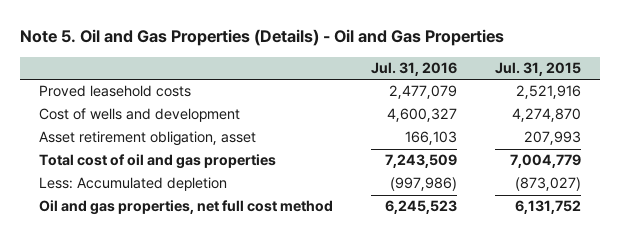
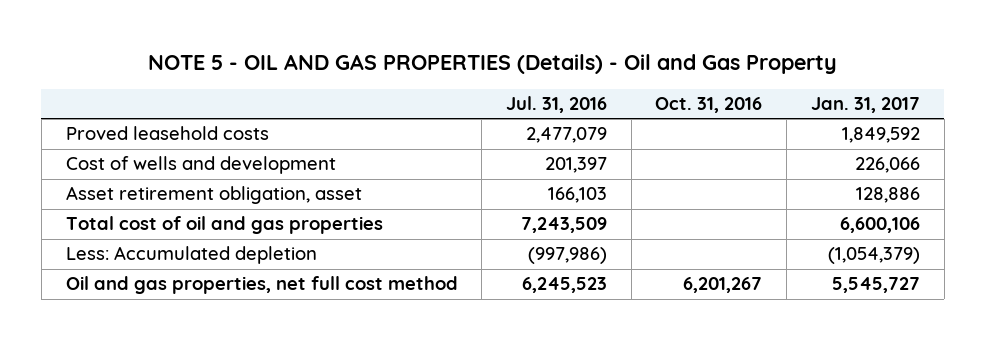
- Note 5. Oil and Gas Properties (Details) - Oil and Gas Properties
+ NOTE 5 - OIL AND GAS PROPERTIES (Details) - Oil and Gas Property
- | Jul. 31, 2016 | Jul. 31, 2015
+ | Jul. 31, 2016 | Oct. 31, 2016 | Jan. 31, 2017
- Cost of wells and development | 4,600,327 | 4,274,870
+ Cost of wells and development | 201,397 | | 226,066

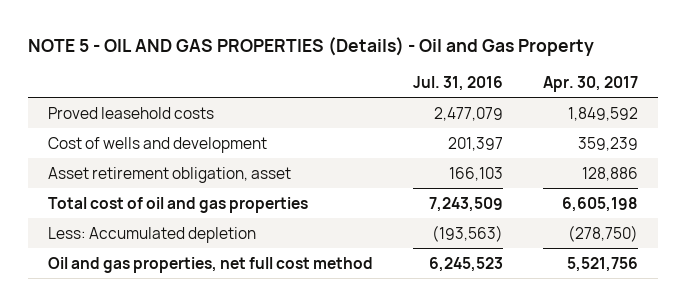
- | Jul. 31, 2016 | Oct. 31, 2016 | Jan. 31, 2017
+ | Jul. 31, 2016 | Apr. 30, 2017
- Less: Accumulated depletion | (997,986) | | (1,054,379)
+ Less: Accumulated depletion | (193,563) | (278,750)

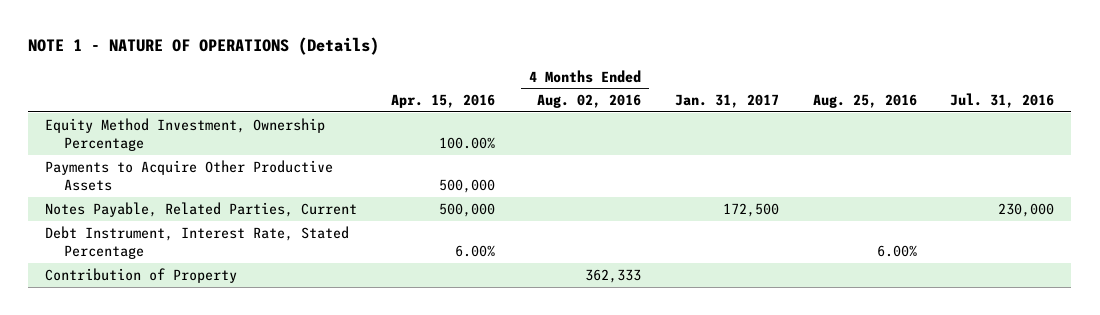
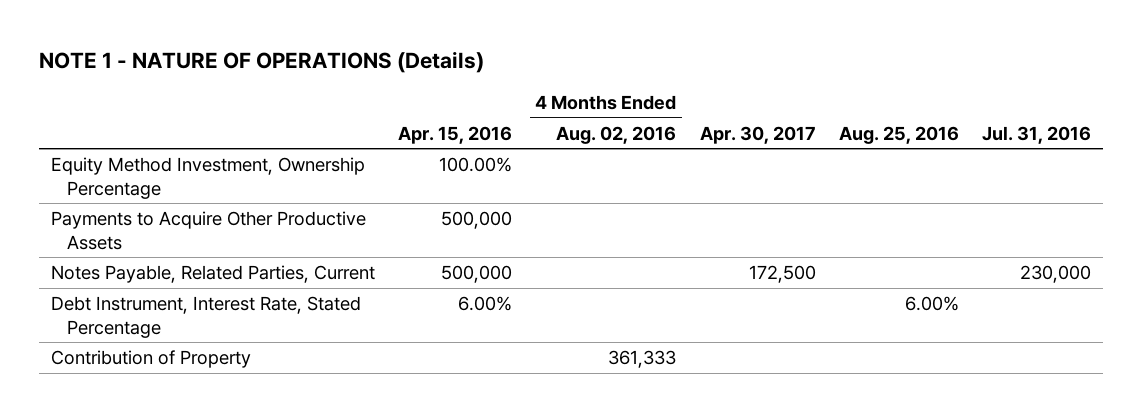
- | Apr. 15, 2016 | 4 Months Ended Aug. 02, 2016 | Jan. 31, 2017 | Aug. 25, 2016 | Jul. 31, 2016
+ | Apr. 15, 2016 | 4 Months Ended Aug. 02, 2016 | Apr. 30, 2017 | Aug. 25, 2016 | Jul. 31, 2016
- Contribution of Property | | 362,333 | | |
+ Contribution of Property | | 361,333 | | |

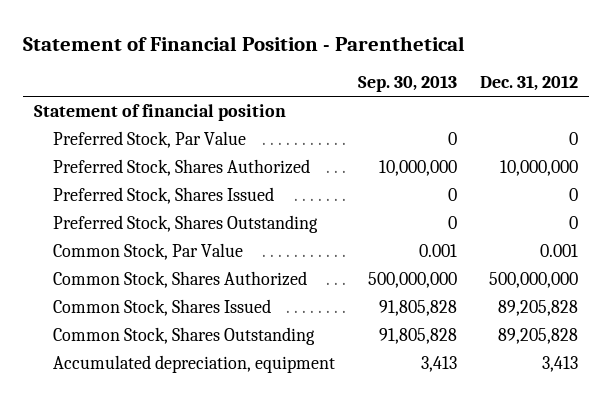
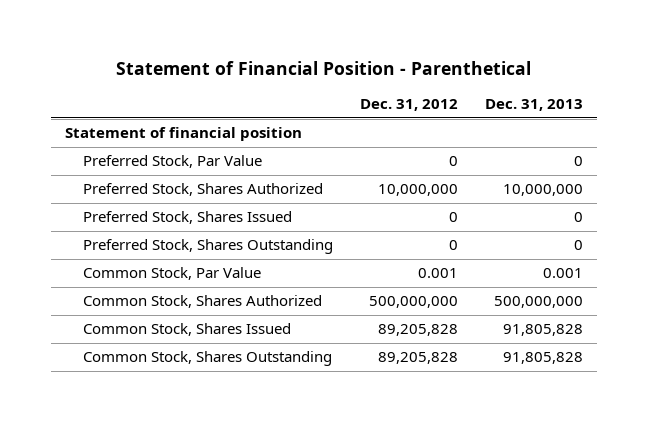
- | Sep. 30, 2013 | Dec. 31, 2012
+ | Dec. 31, 2012 | Dec. 31, 2013
- Accumulated depreciation, equipment | 3,413 | 3,413

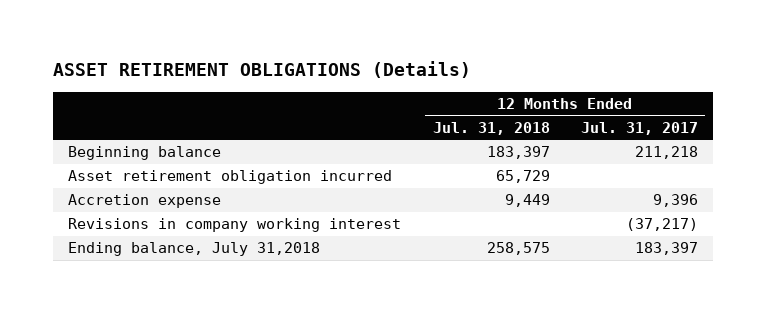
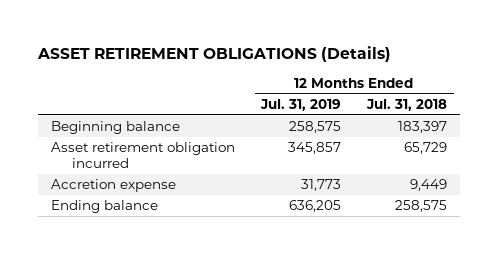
- | 12 Months Ended Jul. 31, 2018 | 12 Months Ended Jul. 31, 2017
+ | 12 Months Ended Jul. 31, 2019 | 12 Months Ended Jul. 31, 2018
- Revisions in company working interest | | (37,217)
- Ending balance, July 31,2018 | 258,575 | 183,397
+ Ending balance | 636,205 | 258,575

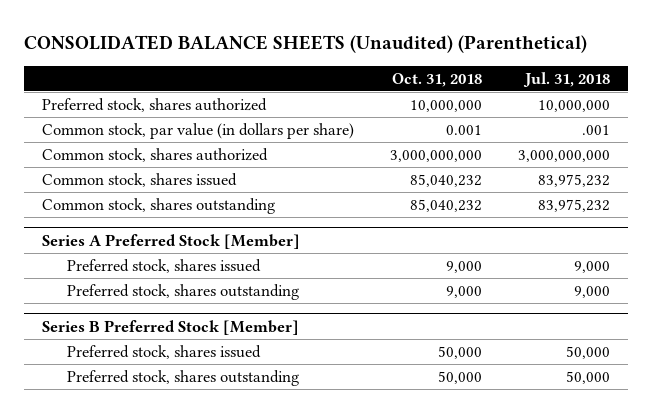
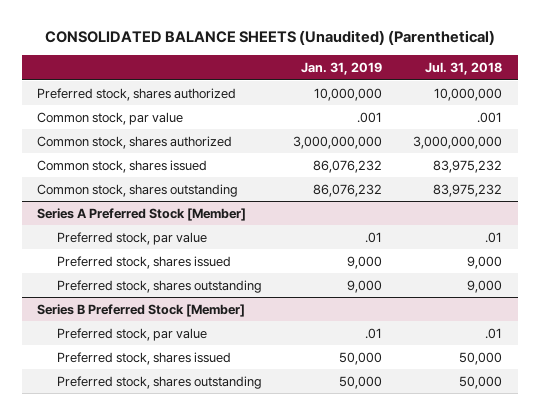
- | Oct. 31, 2018 | Jul. 31, 2018
+ | Jan. 31, 2019 | Jul. 31, 2018
- Common stock, par value (in dollars per share) | 0.001 | .001
+ Common stock, par value | .001 | .001
@ Series A Preferred Stock [Member]
+ Preferred stock, par value | .01 | .01
@ Series B Preferred Stock [Member]
+ Preferred stock, par value | .01 | .01

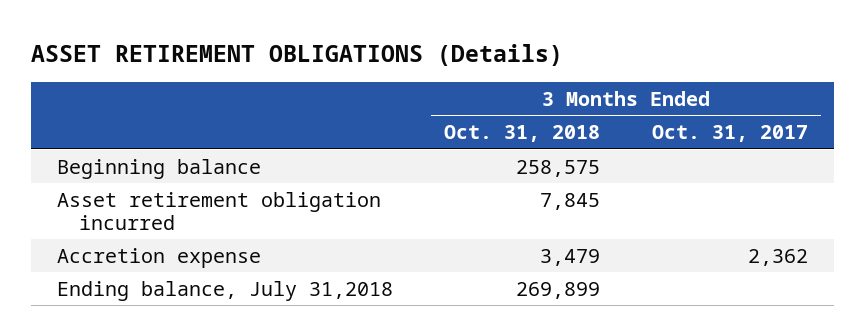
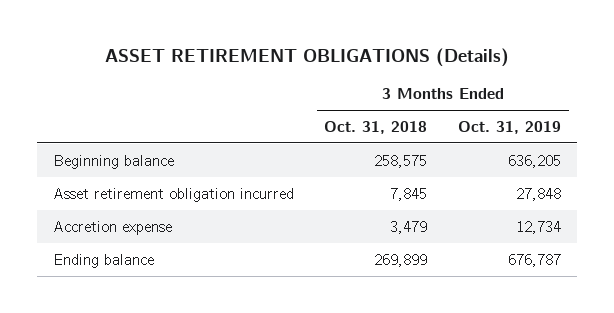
- | 3 Months Ended Oct. 31, 2018 | 3 Months Ended Oct. 31, 2017
+ | 3 Months Ended Oct. 31, 2018 | 3 Months Ended Oct. 31, 2019
- Ending balance, July 31,2018 | 269,899 |
+ Ending balance | 269,899 | 676,787

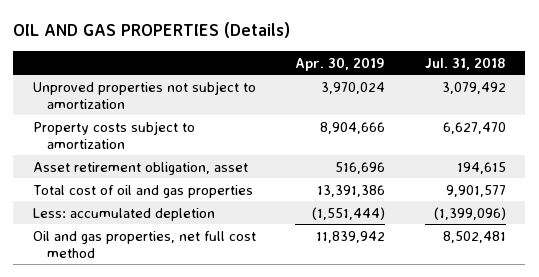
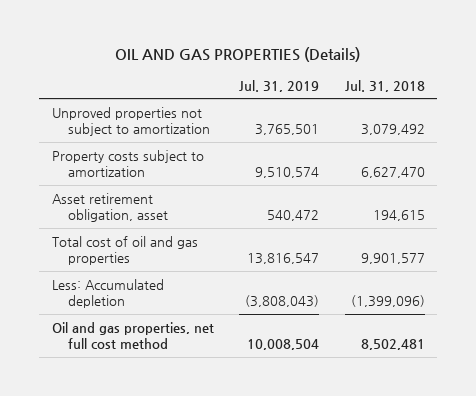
- | Apr. 30, 2019 | Jul. 31, 2018
+ | Jul. 31, 2019 | Jul. 31, 2018
- Less: accumulated depletion | (1,551,444) | (1,399,096)
+ Less: Accumulated depletion | (3,808,043) | (1,399,096)

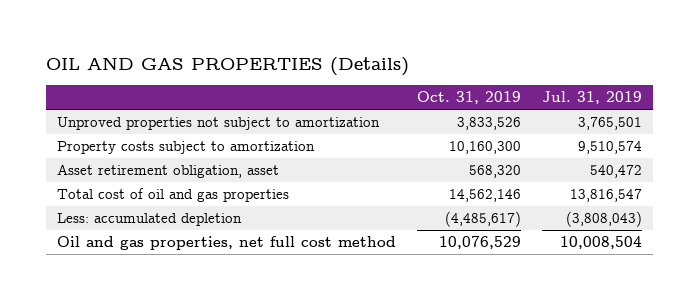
- | Jul. 31, 2019 | Jul. 31, 2018
+ | Oct. 31, 2019 | Jul. 31, 2019
- Less: Accumulated depletion | (3,808,043) | (1,399,096)
+ Less: accumulated depletion | (4,485,617) | (3,808,043)

